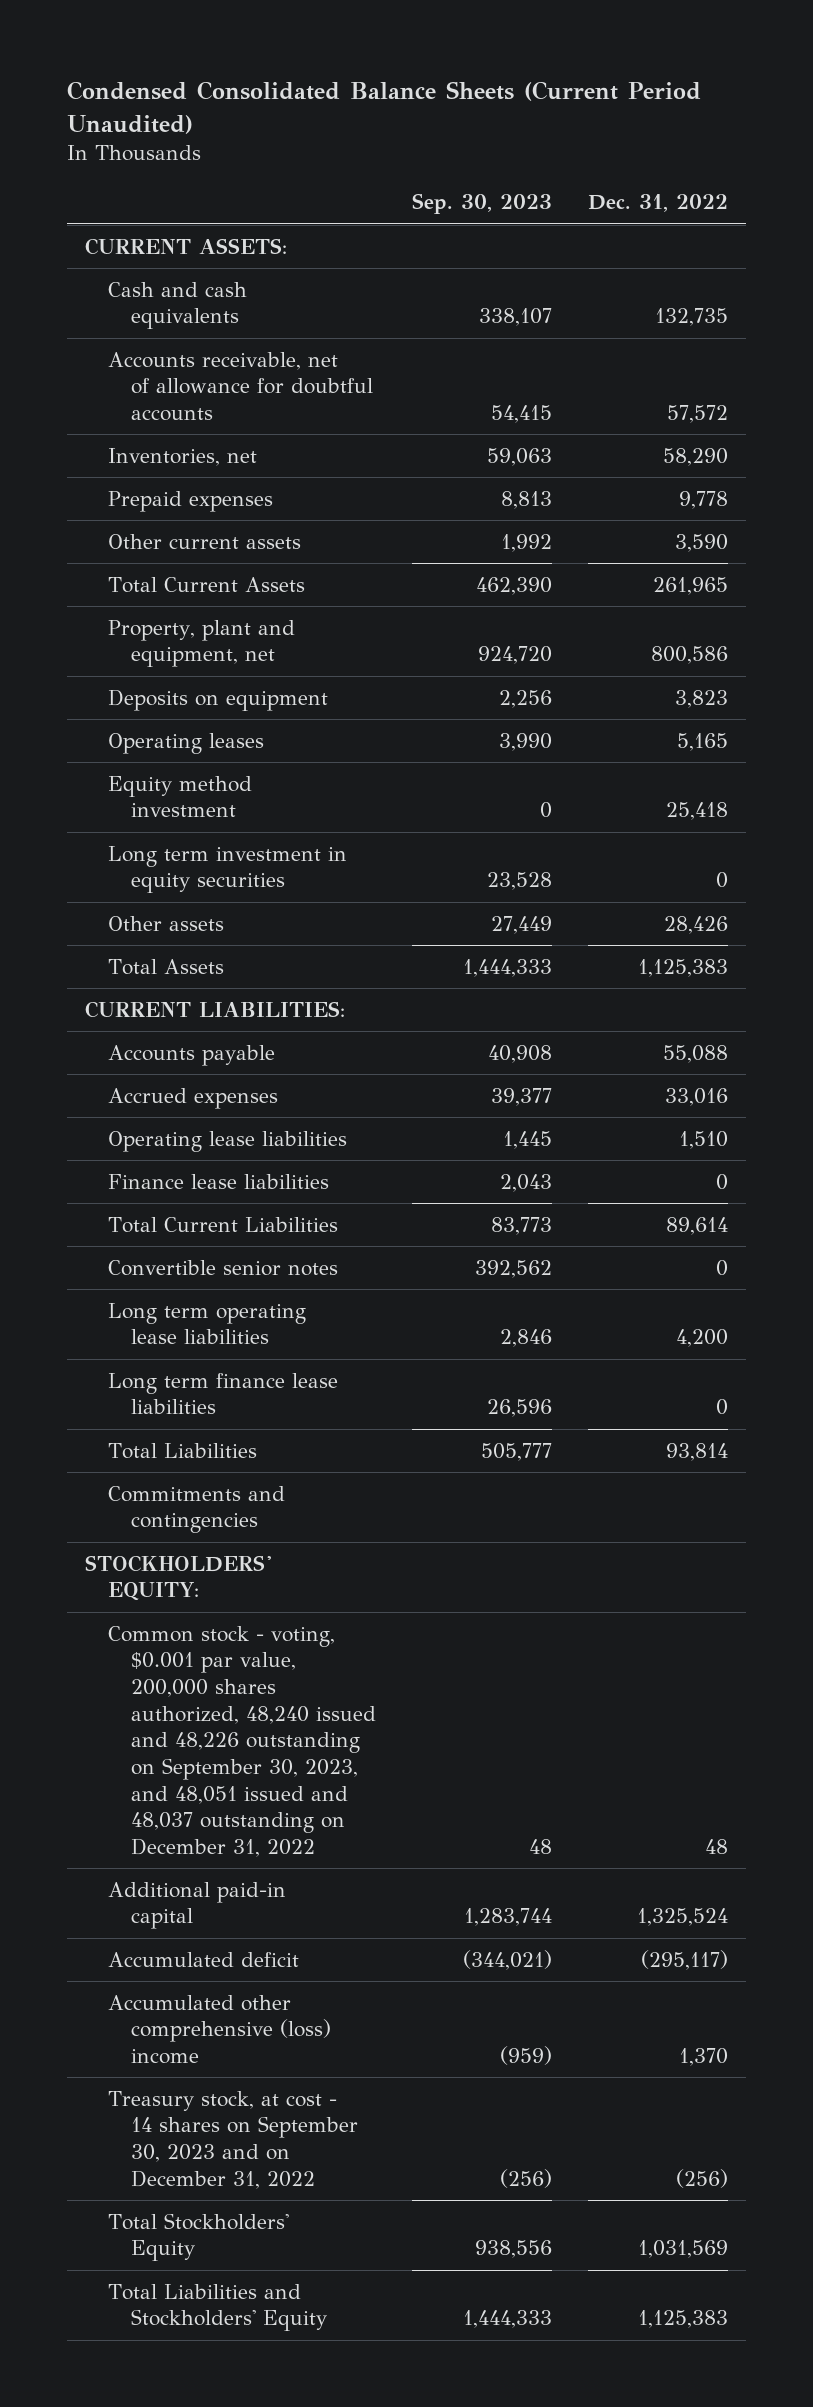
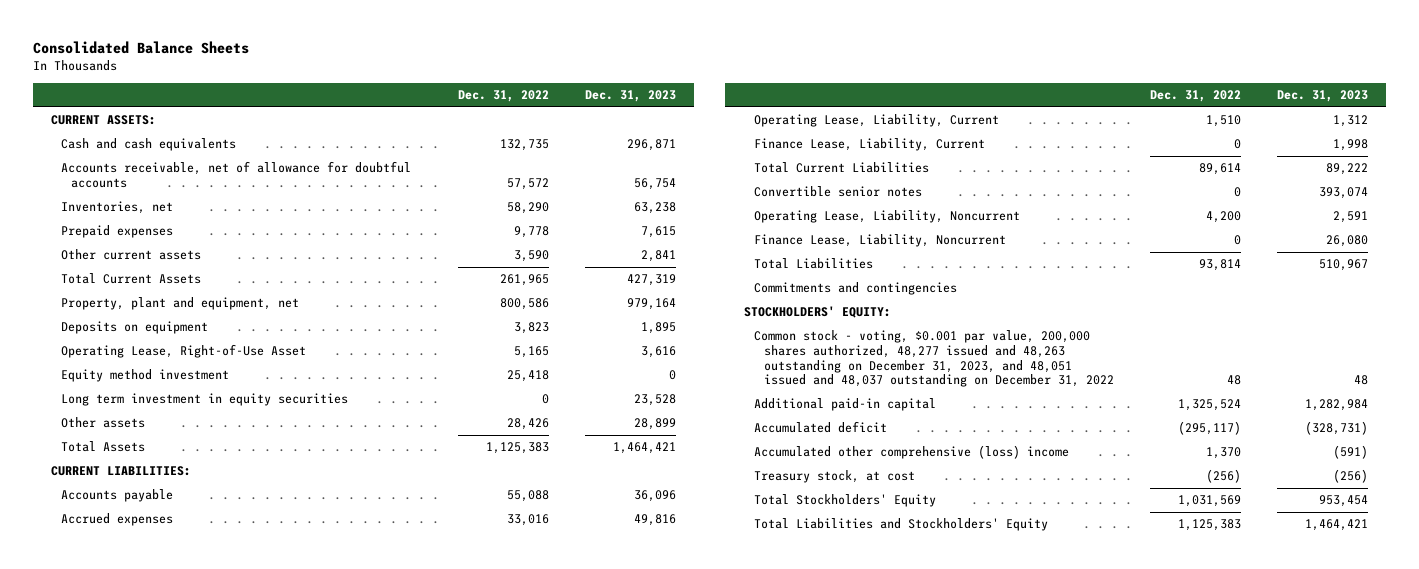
- Condensed Consolidated Balance Sheets (Current Period Unaudited)
+ Consolidated Balance Sheets
- | Sep. 30, 2023 | Dec. 31, 2022
+ | Dec. 31, 2022 | Dec. 31, 2023
- Operating leases | 3,990 | 5,165
+ Operating Lease, Right-of-Use Asset | 5,165 | 3,616
- Operating lease liabilities | 1,445 | 1,510
- Finance lease liabilities | 2,043 | 0
+ Operating Lease, Liability, Current | 1,510 | 1,312
+ Finance Lease, Liability, Current | 0 | 1,998
- Long term operating lease liabilities | 2,846 | 4,200
- Long term finance lease liabilities | 26,596 | 0
+ Operating Lease, Liability, Noncurrent | 4,200 | 2,591
+ Finance Lease, Liability, Noncurrent | 0 | 26,080
- Common stock - voting, $0.001 par value, 200,000 shares authorized, 48,240 issued and 48,226 outstanding on September 30, 2023, and 48,051 issued and 48,037 outstanding on December 31, 2022 | 48 | 48
+ Common stock - voting, $0.001 par value, 200,000 shares authorized, 48,277 issued and 48,263 outstanding on December 31, 2023, and 48,051 issued and 48,037 outstanding on December 31, 2022 | 48 | 48
- Treasury stock, at cost - 14 shares on September 30, 2023 and on December 31, 2022 | (256) | (256)
+ Treasury stock, at cost | (256) | (256)

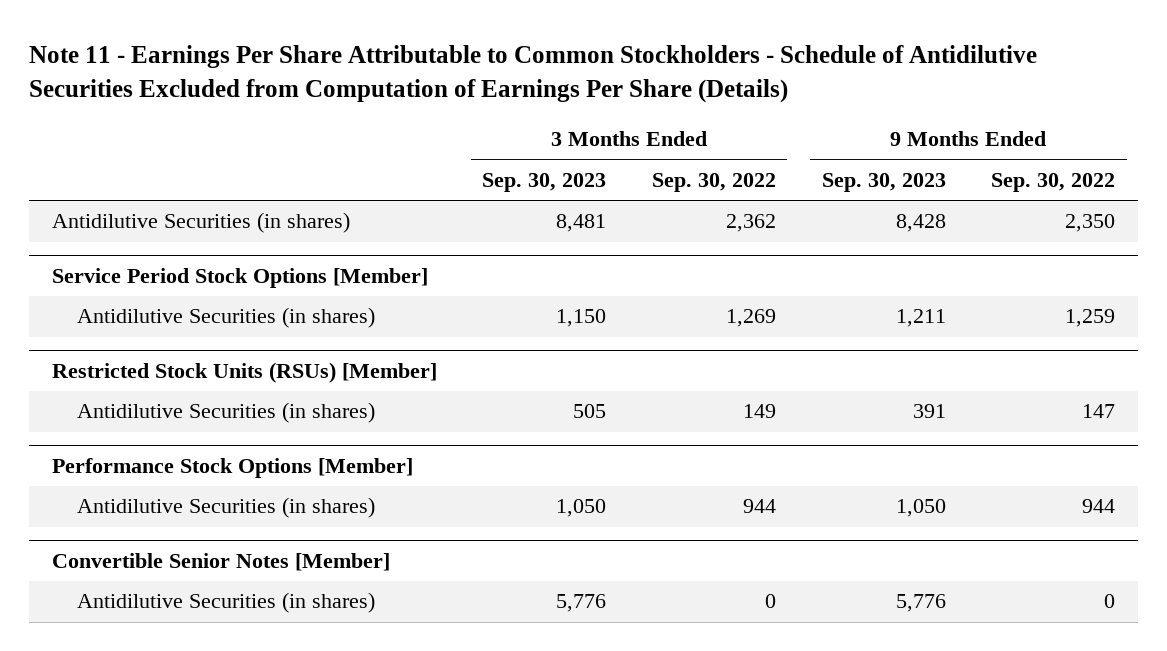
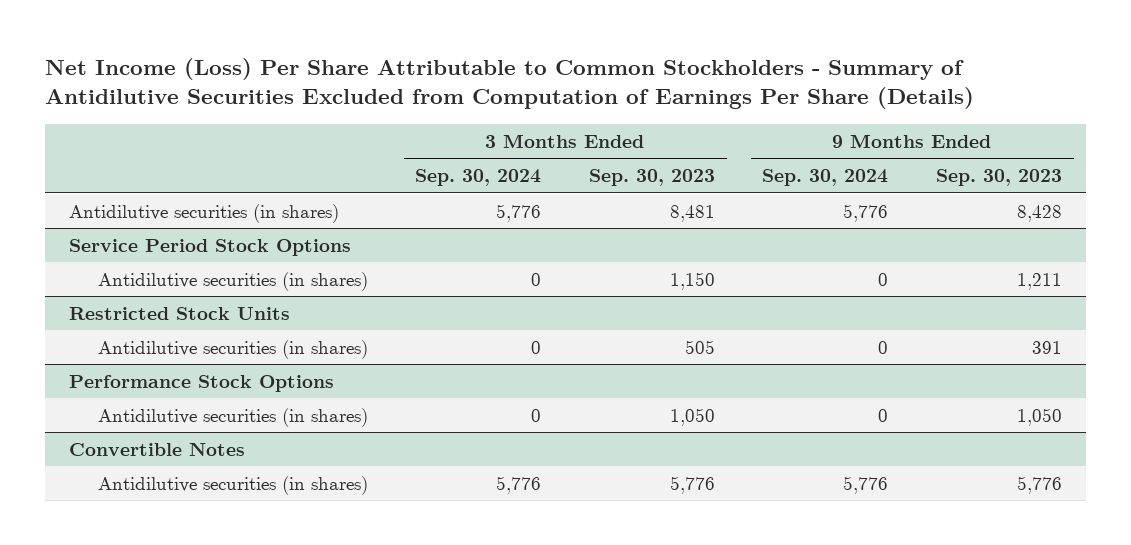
- Note 11 - Earnings Per Share Attributable to Common Stockholders - Schedule of Antidilutive Securities Excluded from Computation of Earnings Per Share (Details)
+ Net Income (Loss) Per Share Attributable to Common Stockholders - Summary of Antidilutive Securities Excluded from Computation of Earnings Per Share (Details)
- | 3 Months Ended Sep. 30, 2023 | 3 Months Ended Sep. 30, 2022 | 9 Months Ended Sep. 30, 2023 | 9 Months Ended Sep. 30, 2022
+ | 3 Months Ended Sep. 30, 2024 | 3 Months Ended Sep. 30, 2023 | 9 Months Ended Sep. 30, 2024 | 9 Months Ended Sep. 30, 2023
- Antidilutive Securities (in shares) | 8,481 | 2,362 | 8,428 | 2,350
- Service Period Stock Options [Member]
- Antidilutive Securities (in shares) | 1,150 | 1,269 | 1,211 | 1,259
- Restricted Stock Units (RSUs) [Member]
- Antidilutive Securities (in shares) | 505 | 149 | 391 | 147
- Performance Stock Options [Member]
- Antidilutive Securities (in shares) | 1,050 | 944 | 1,050 | 944
- Convertible Senior Notes [Member]
- Antidilutive Securities (in shares) | 5,776 | 0 | 5,776 | 0
+ Antidilutive securities (in shares) | 5,776 | 8,481 | 5,776 | 8,428
+ Service Period Stock Options
+ Antidilutive securities (in shares) | 0 | 1,150 | 0 | 1,211
+ Restricted Stock Units
+ Antidilutive securities (in shares) | 0 | 505 | 0 | 391
+ Performance Stock Options
+ Antidilutive securities (in shares) | 0 | 1,050 | 0 | 1,050
+ Convertible Notes
+ Antidilutive securities (in shares) | 5,776 | 5,776 | 5,776 | 5,776

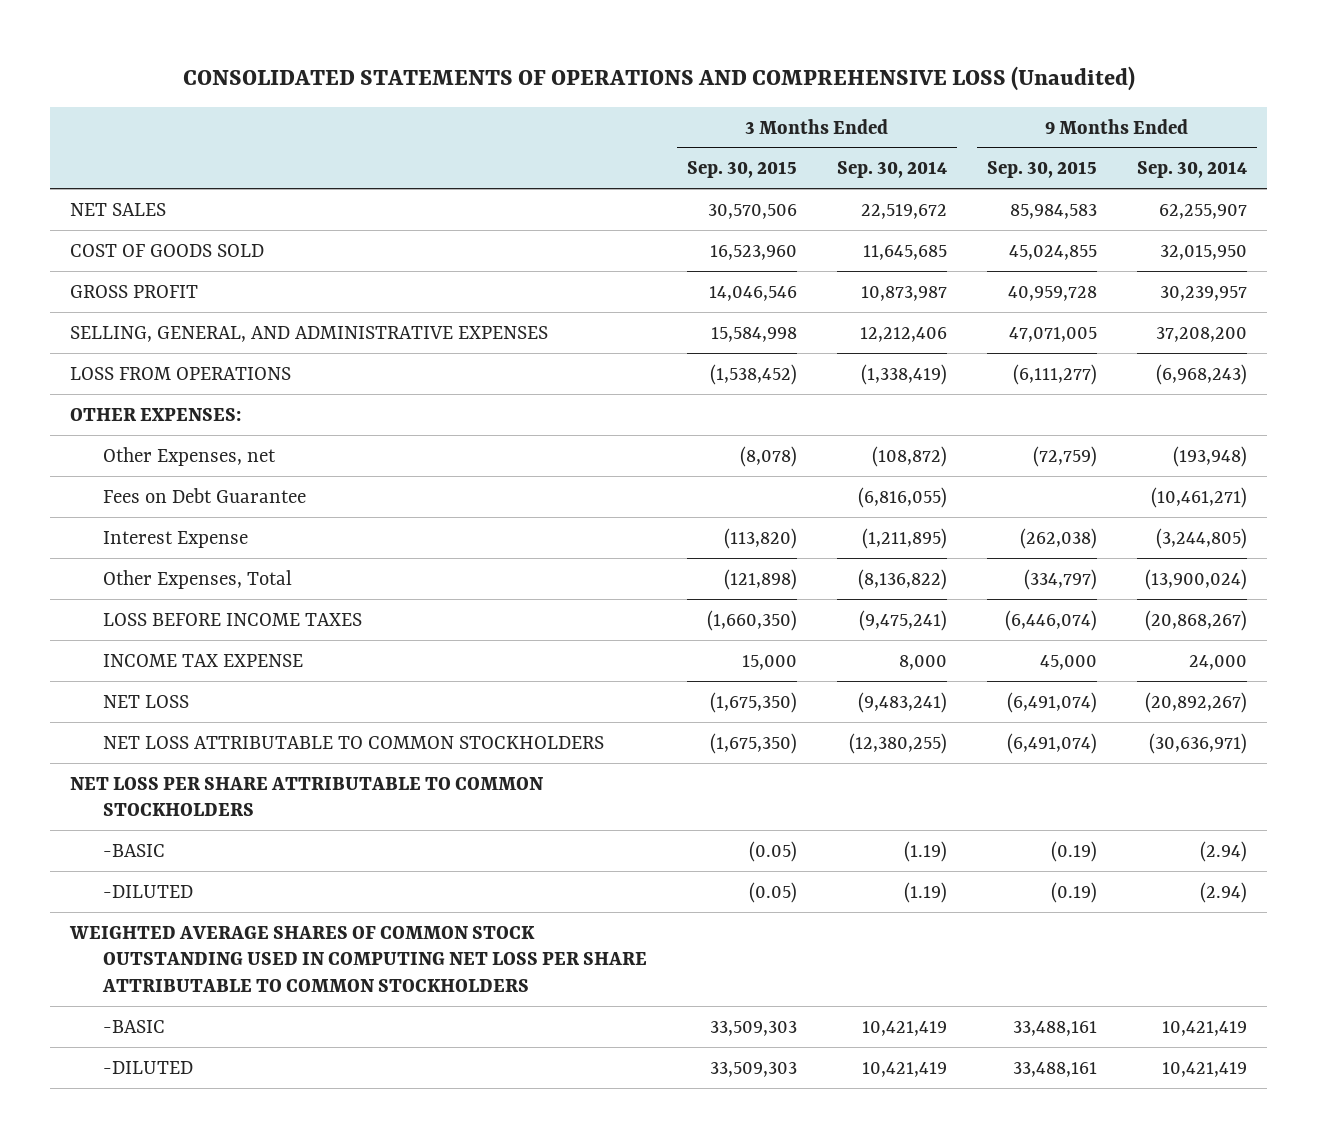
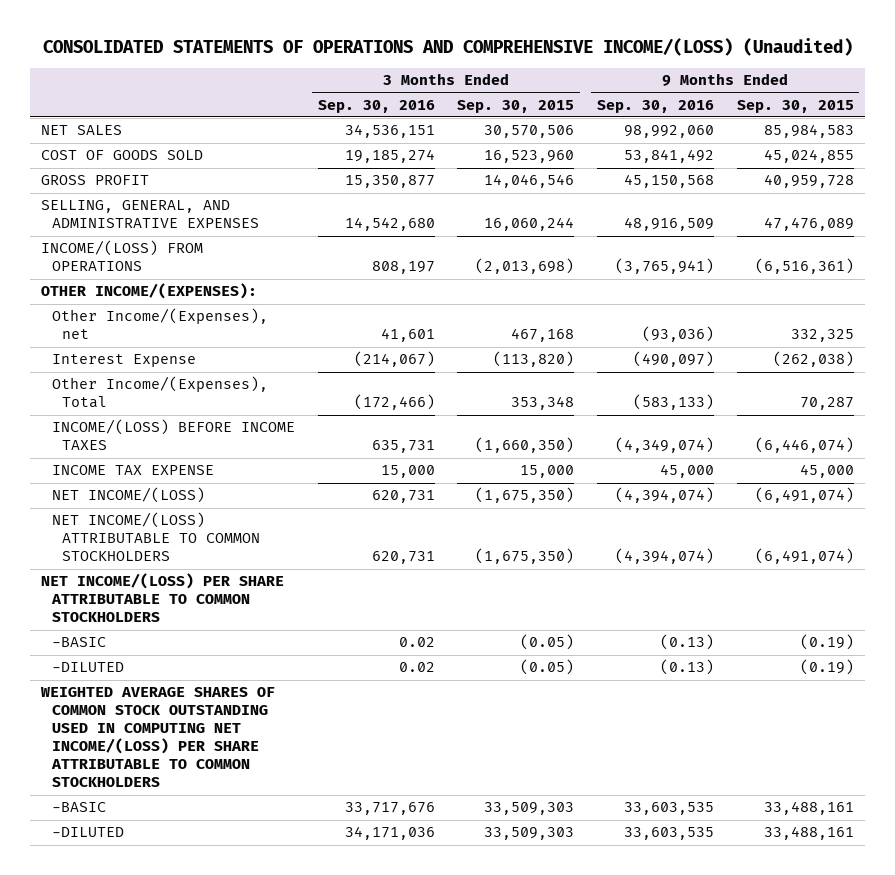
- CONSOLIDATED STATEMENTS OF OPERATIONS AND COMPREHENSIVE LOSS (Unaudited)
+ CONSOLIDATED STATEMENTS OF OPERATIONS AND COMPREHENSIVE INCOME/(LOSS) (Unaudited)
- | 3 Months Ended Sep. 30, 2015 | 3 Months Ended Sep. 30, 2014 | 9 Months Ended Sep. 30, 2015 | 9 Months Ended Sep. 30, 2014
+ | 3 Months Ended Sep. 30, 2016 | 3 Months Ended Sep. 30, 2015 | 9 Months Ended Sep. 30, 2016 | 9 Months Ended Sep. 30, 2015
- SELLING, GENERAL, AND ADMINISTRATIVE EXPENSES | 15,584,998 | 12,212,406 | 47,071,005 | 37,208,200
- LOSS FROM OPERATIONS | (1,538,452) | (1,338,419) | (6,111,277) | (6,968,243)
- OTHER EXPENSES:
- Other Expenses, net | (8,078) | (108,872) | (72,759) | (193,948)
- Fees on Debt Guarantee | | (6,816,055) | | (10,461,271)
+ SELLING, GENERAL, AND ADMINISTRATIVE EXPENSES | 14,542,680 | 16,060,244 | 48,916,509 | 47,476,089
+ INCOME/(LOSS) FROM OPERATIONS | 808,197 | (2,013,698) | (3,765,941) | (6,516,361)
+ OTHER INCOME/(EXPENSES):
+ Other Income/(Expenses), net | 41,601 | 467,168 | (93,036) | 332,325
- Other Expenses, Total | (121,898) | (8,136,822) | (334,797) | (13,900,024)
- LOSS BEFORE INCOME TAXES | (1,660,350) | (9,475,241) | (6,446,074) | (20,868,267)
+ Other Income/(Expenses), Total | (172,466) | 353,348 | (583,133) | 70,287
+ INCOME/(LOSS) BEFORE INCOME TAXES | 635,731 | (1,660,350) | (4,349,074) | (6,446,074)
- NET LOSS | (1,675,350) | (9,483,241) | (6,491,074) | (20,892,267)
- NET LOSS ATTRIBUTABLE TO COMMON STOCKHOLDERS | (1,675,350) | (12,380,255) | (6,491,074) | (30,636,971)
- NET LOSS PER SHARE ATTRIBUTABLE TO COMMON STOCKHOLDERS
+ NET INCOME/(LOSS) | 620,731 | (1,675,350) | (4,394,074) | (6,491,074)
+ NET INCOME/(LOSS) ATTRIBUTABLE TO COMMON STOCKHOLDERS | 620,731 | (1,675,350) | (4,394,074) | (6,491,074)
+ NET INCOME/(LOSS) PER SHARE ATTRIBUTABLE TO COMMON STOCKHOLDERS
- WEIGHTED AVERAGE SHARES OF COMMON STOCK OUTSTANDING USED IN COMPUTING NET LOSS PER SHARE ATTRIBUTABLE TO COMMON STOCKHOLDERS
+ WEIGHTED AVERAGE SHARES OF COMMON STOCK OUTSTANDING USED IN COMPUTING NET INCOME/(LOSS) PER SHARE ATTRIBUTABLE TO COMMON STOCKHOLDERS

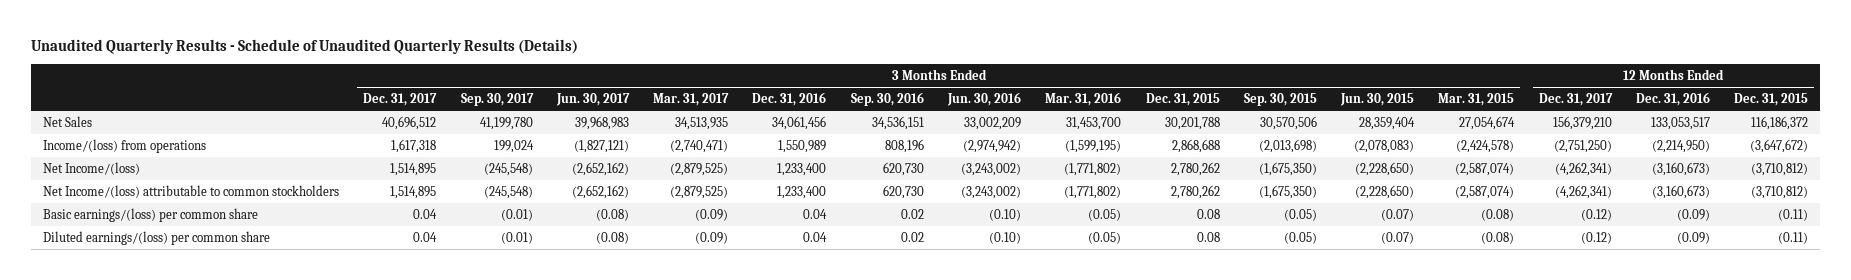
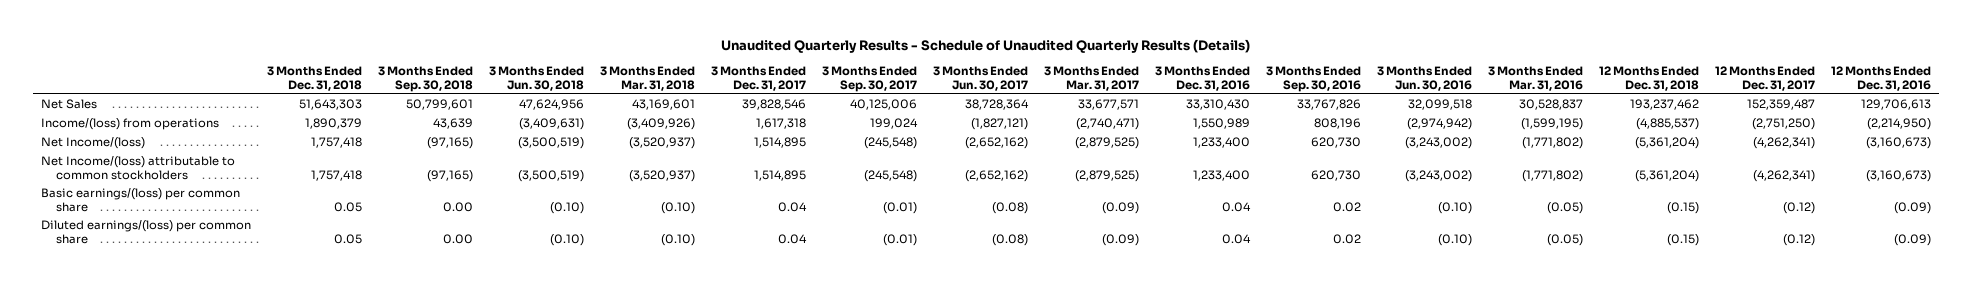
- | 3 Months Ended Dec. 31, 2017 | 3 Months Ended Sep. 30, 2017 | 3 Months Ended Jun. 30, 2017 | 3 Months Ended Mar. 31, 2017 | 3 Months Ended Dec. 31, 2016 | 3 Months Ended Sep. 30, 2016 | 3 Months Ended Jun. 30, 2016 | 3 Months Ended Mar. 31, 2016 | 3 Months Ended Dec. 31, 2015 | 3 Months Ended Sep. 30, 2015 | 3 Months Ended Jun. 30, 2015 | 3 Months Ended Mar. 31, 2015 | 12 Months Ended Dec. 31, 2017 | 12 Months Ended Dec. 31, 2016 | 12 Months Ended Dec. 31, 2015
+ | 3 Months Ended Dec. 31, 2018 | 3 Months Ended Sep. 30, 2018 | 3 Months Ended Jun. 30, 2018 | 3 Months Ended Mar. 31, 2018 | 3 Months Ended Dec. 31, 2017 | 3 Months Ended Sep. 30, 2017 | 3 Months Ended Jun. 30, 2017 | 3 Months Ended Mar. 31, 2017 | 3 Months Ended Dec. 31, 2016 | 3 Months Ended Sep. 30, 2016 | 3 Months Ended Jun. 30, 2016 | 3 Months Ended Mar. 31, 2016 | 12 Months Ended Dec. 31, 2018 | 12 Months Ended Dec. 31, 2017 | 12 Months Ended Dec. 31, 2016
- Net Sales | 40,696,512 | 41,199,780 | 39,968,983 | 34,513,935 | 34,061,456 | 34,536,151 | 33,002,209 | 31,453,700 | 30,201,788 | 30,570,506 | 28,359,404 | 27,054,674 | 156,379,210 | 133,053,517 | 116,186,372
+ Net Sales | 51,643,303 | 50,799,601 | 47,624,956 | 43,169,601 | 39,828,546 | 40,125,006 | 38,728,364 | 33,677,571 | 33,310,430 | 33,767,826 | 32,099,518 | 30,528,837 | 193,237,462 | 152,359,487 | 129,706,613

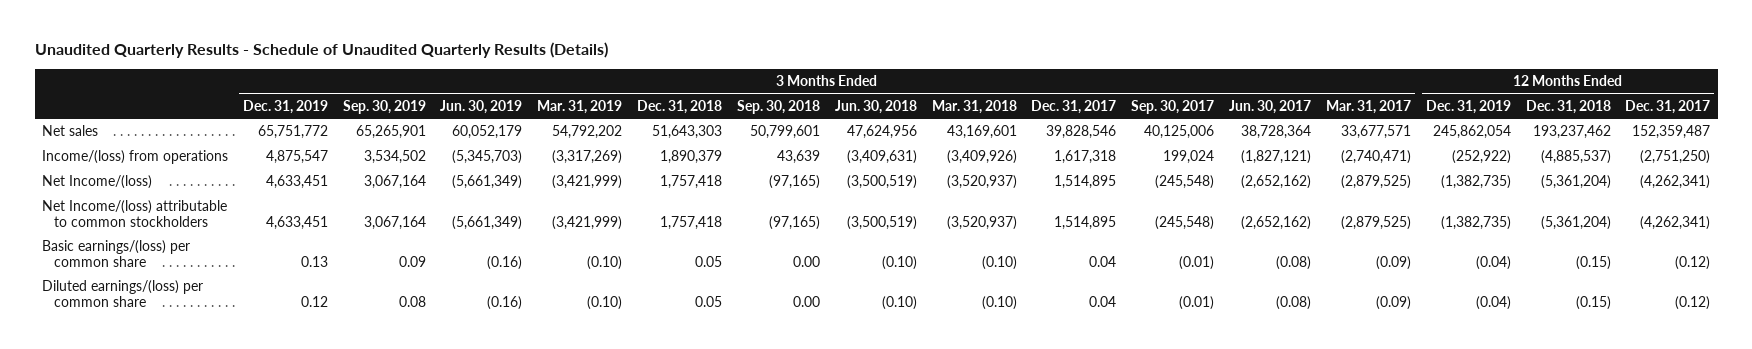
- | 3 Months Ended Dec. 31, 2018 | 3 Months Ended Sep. 30, 2018 | 3 Months Ended Jun. 30, 2018 | 3 Months Ended Mar. 31, 2018 | 3 Months Ended Dec. 31, 2017 | 3 Months Ended Sep. 30, 2017 | 3 Months Ended Jun. 30, 2017 | 3 Months Ended Mar. 31, 2017 | 3 Months Ended Dec. 31, 2016 | 3 Months Ended Sep. 30, 2016 | 3 Months Ended Jun. 30, 2016 | 3 Months Ended Mar. 31, 2016 | 12 Months Ended Dec. 31, 2018 | 12 Months Ended Dec. 31, 2017 | 12 Months Ended Dec. 31, 2016
+ | 3 Months Ended Dec. 31, 2019 | 3 Months Ended Sep. 30, 2019 | 3 Months Ended Jun. 30, 2019 | 3 Months Ended Mar. 31, 2019 | 3 Months Ended Dec. 31, 2018 | 3 Months Ended Sep. 30, 2018 | 3 Months Ended Jun. 30, 2018 | 3 Months Ended Mar. 31, 2018 | 3 Months Ended Dec. 31, 2017 | 3 Months Ended Sep. 30, 2017 | 3 Months Ended Jun. 30, 2017 | 3 Months Ended Mar. 31, 2017 | 12 Months Ended Dec. 31, 2019 | 12 Months Ended Dec. 31, 2018 | 12 Months Ended Dec. 31, 2017
- Net Sales | 51,643,303 | 50,799,601 | 47,624,956 | 43,169,601 | 39,828,546 | 40,125,006 | 38,728,364 | 33,677,571 | 33,310,430 | 33,767,826 | 32,099,518 | 30,528,837 | 193,237,462 | 152,359,487 | 129,706,613
+ Net sales | 65,751,772 | 65,265,901 | 60,052,179 | 54,792,202 | 51,643,303 | 50,799,601 | 47,624,956 | 43,169,601 | 39,828,546 | 40,125,006 | 38,728,364 | 33,677,571 | 245,862,054 | 193,237,462 | 152,359,487

